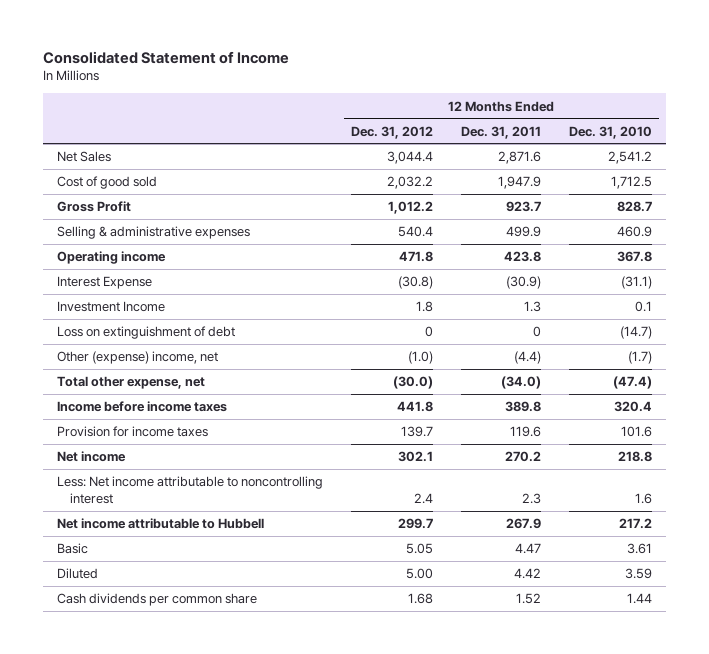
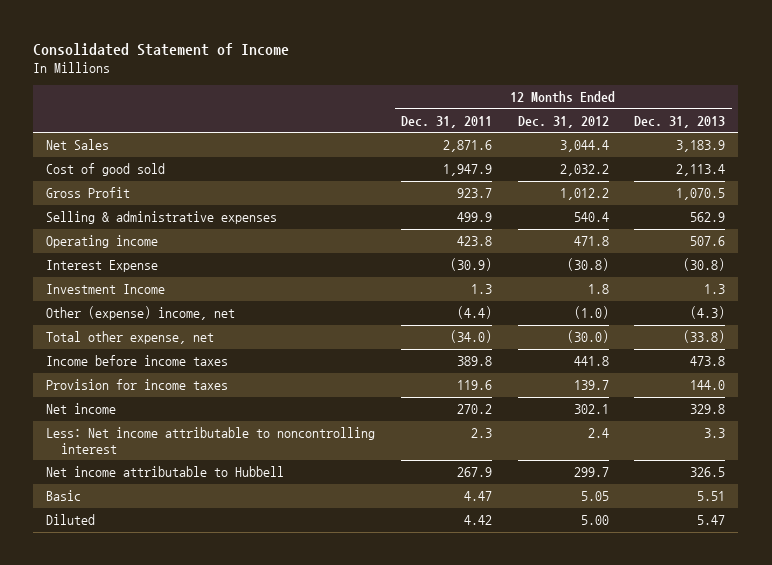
- | 12 Months Ended Dec. 31, 2012 | 12 Months Ended Dec. 31, 2011 | 12 Months Ended Dec. 31, 2010
+ | 12 Months Ended Dec. 31, 2011 | 12 Months Ended Dec. 31, 2012 | 12 Months Ended Dec. 31, 2013
- Loss on extinguishment of debt | 0 | 0 | (14.7)
- Cash dividends per common share | 1.68 | 1.52 | 1.44

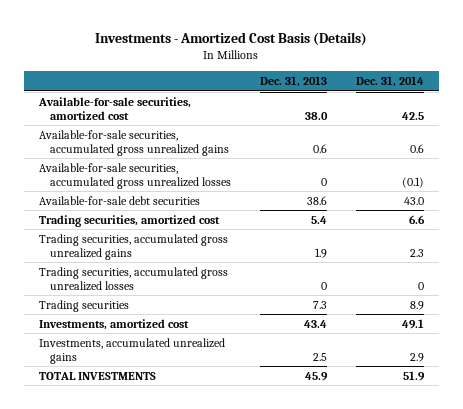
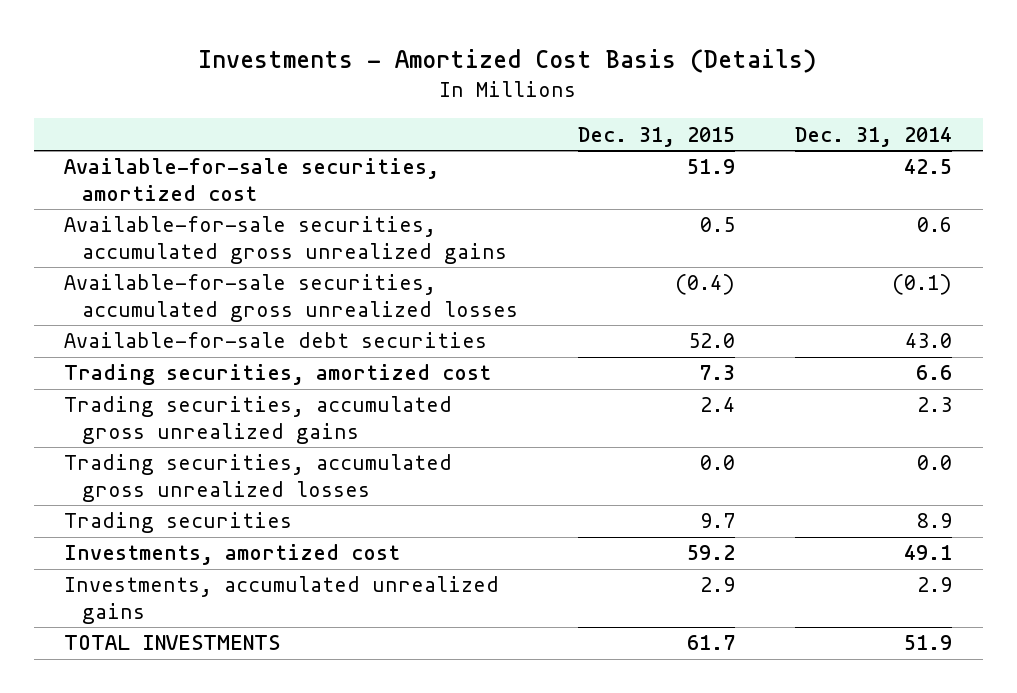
- | Dec. 31, 2013 | Dec. 31, 2014
+ | Dec. 31, 2015 | Dec. 31, 2014
- Trading securities, accumulated gross unrealized losses | 0 | 0
+ Trading securities, accumulated gross unrealized losses | 0.0 | 0.0

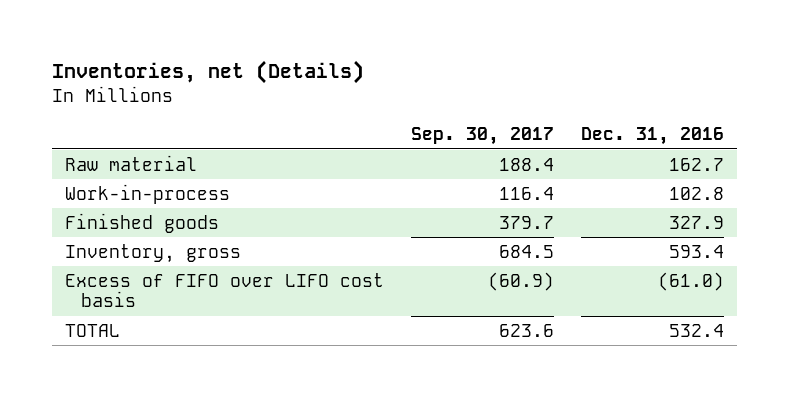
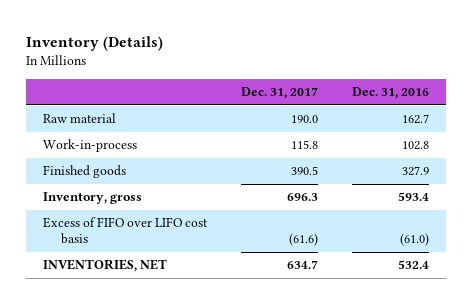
- Inventories, net (Details)
+ Inventory (Details)
- | Sep. 30, 2017 | Dec. 31, 2016
+ | Dec. 31, 2017 | Dec. 31, 2016
- TOTAL | 623.6 | 532.4
+ INVENTORIES, NET | 634.7 | 532.4

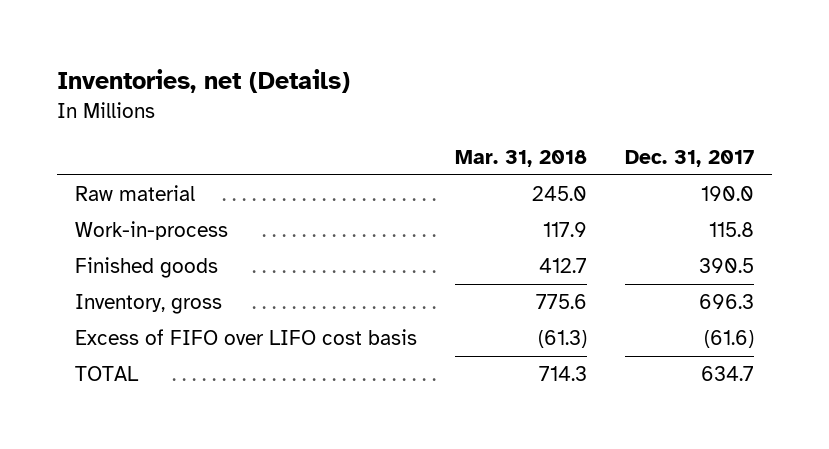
- Inventory (Details)
+ Inventories, net (Details)
- | Dec. 31, 2017 | Dec. 31, 2016
+ | Mar. 31, 2018 | Dec. 31, 2017
- INVENTORIES, NET | 634.7 | 532.4
+ TOTAL | 714.3 | 634.7

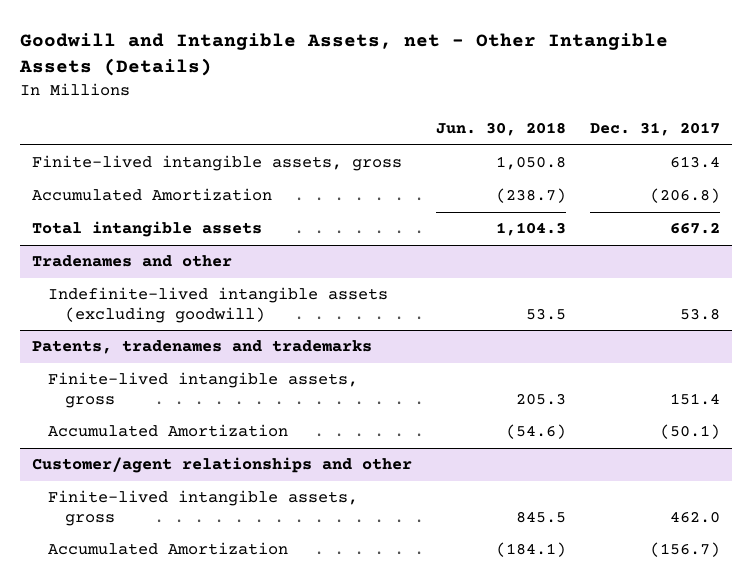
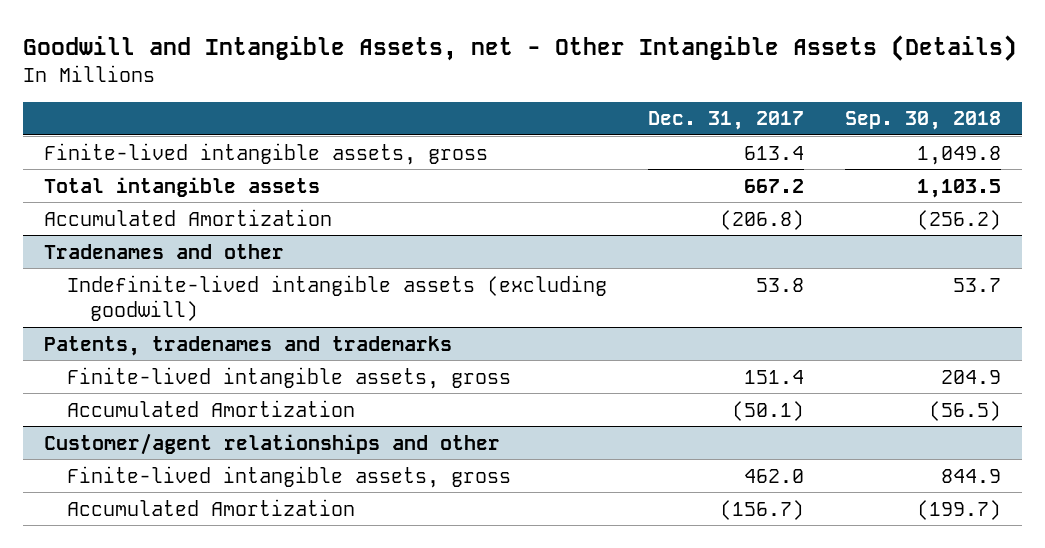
- | Jun. 30, 2018 | Dec. 31, 2017
+ | Dec. 31, 2017 | Sep. 30, 2018
moved down: Accumulated Amortization | (206.8) | (256.2)

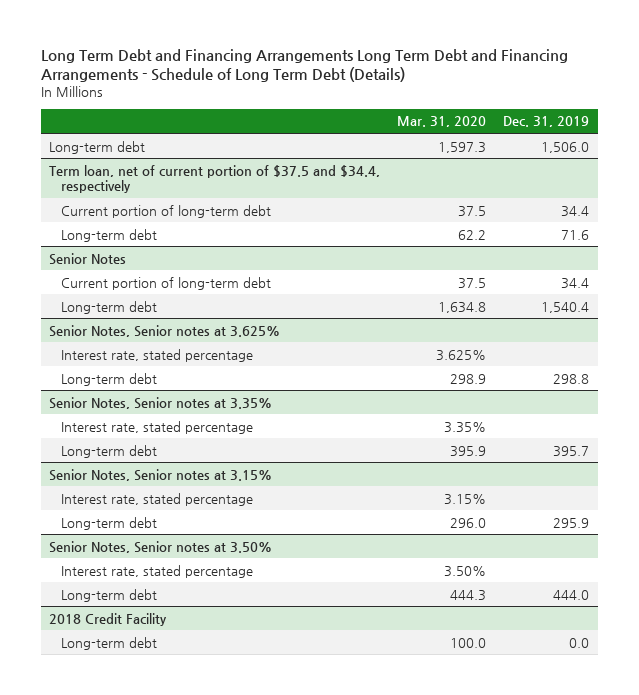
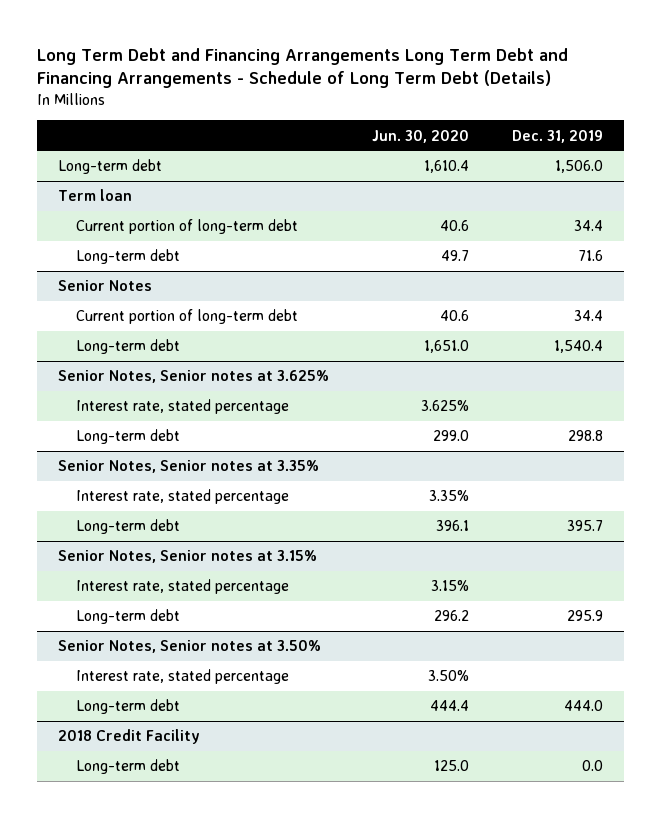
- | Mar. 31, 2020 | Dec. 31, 2019
+ | Jun. 30, 2020 | Dec. 31, 2019
- Term loan, net of current portion of $37.5 and $34.4, respectively
+ Term loan

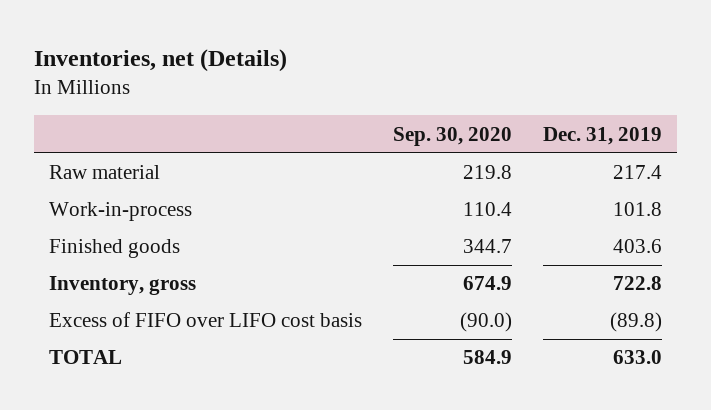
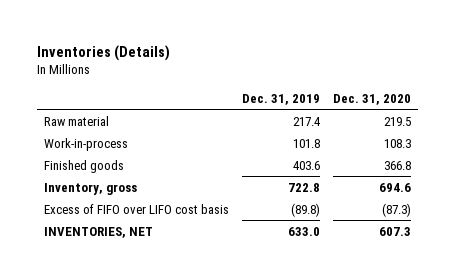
- Inventories, net (Details)
+ Inventories (Details)
- | Sep. 30, 2020 | Dec. 31, 2019
+ | Dec. 31, 2019 | Dec. 31, 2020
- TOTAL | 584.9 | 633.0
+ INVENTORIES, NET | 633.0 | 607.3

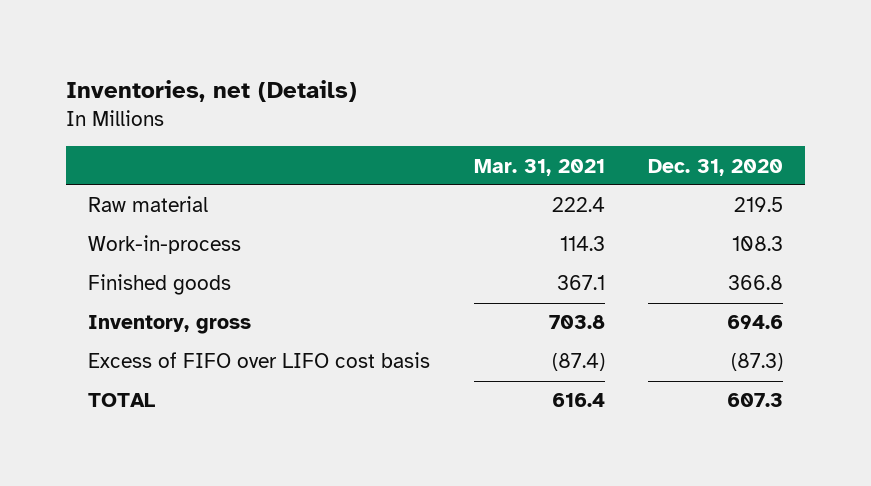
- Inventories (Details)
+ Inventories, net (Details)
- | Dec. 31, 2019 | Dec. 31, 2020
+ | Mar. 31, 2021 | Dec. 31, 2020
- INVENTORIES, NET | 633.0 | 607.3
+ TOTAL | 616.4 | 607.3

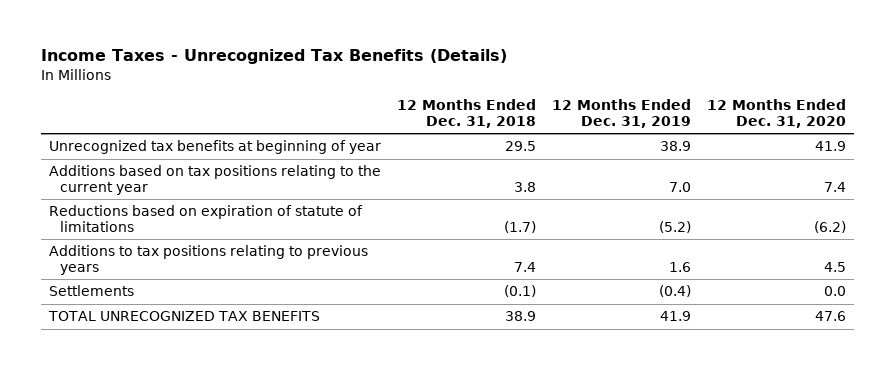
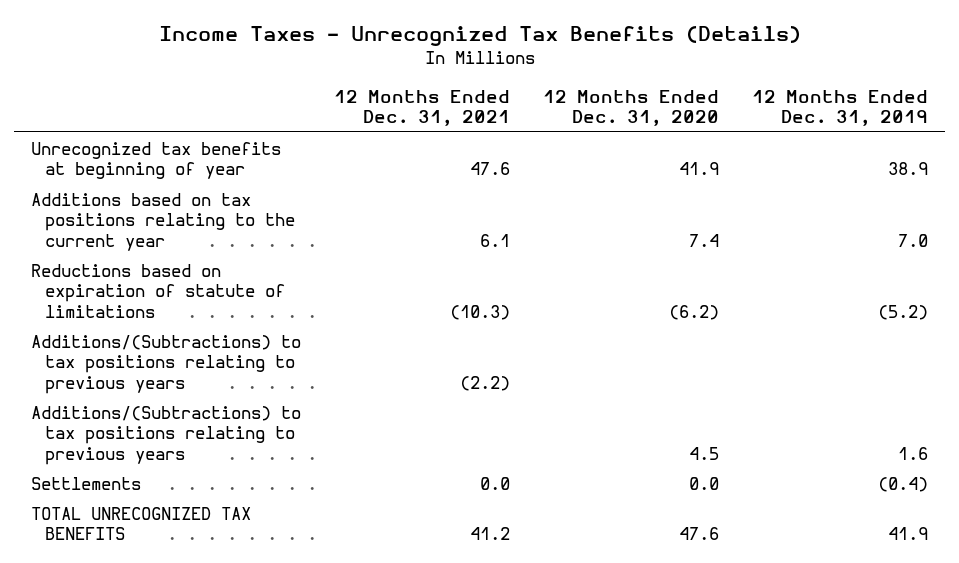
- | 12 Months Ended Dec. 31, 2018 | 12 Months Ended Dec. 31, 2019 | 12 Months Ended Dec. 31, 2020
+ | 12 Months Ended Dec. 31, 2021 | 12 Months Ended Dec. 31, 2020 | 12 Months Ended Dec. 31, 2019
- Additions to tax positions relating to previous years | 7.4 | 1.6 | 4.5
+ Additions/(Subtractions) to tax positions relating to previous years | (2.2) | |
+ Additions/(Subtractions) to tax positions relating to previous years | | 4.5 | 1.6

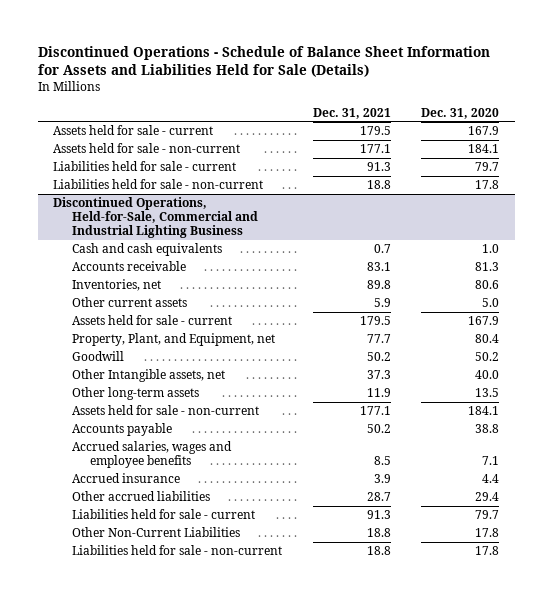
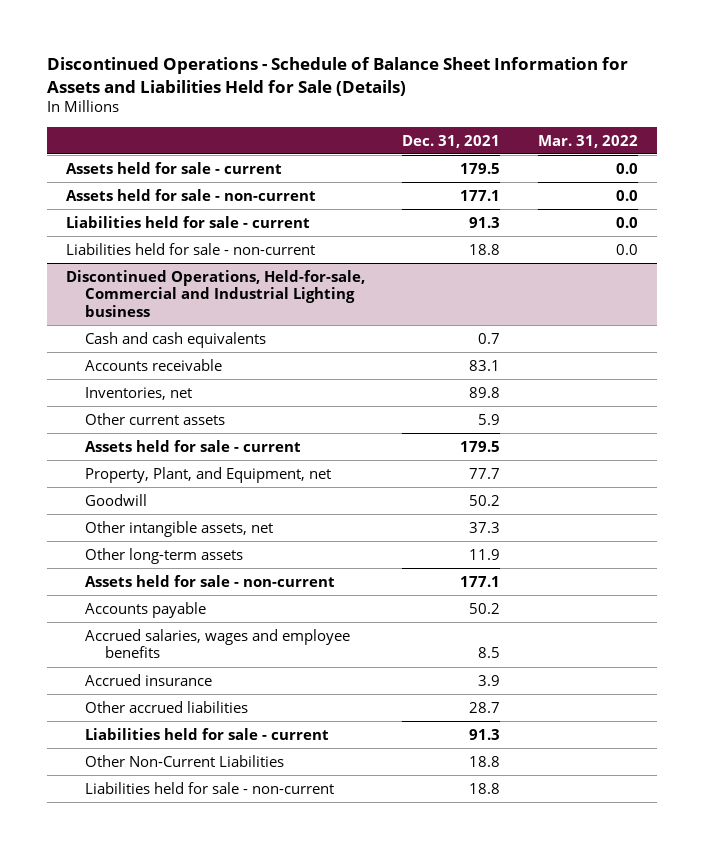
- | Dec. 31, 2021 | Dec. 31, 2020
+ | Dec. 31, 2021 | Mar. 31, 2022
- Discontinued Operations, Held-for-Sale, Commercial and Industrial Lighting Business
+ Discontinued Operations, Held-for-sale, Commercial and Industrial Lighting business
- Other Intangible assets, net | 37.3 | 40.0
+ Other intangible assets, net | 37.3 |

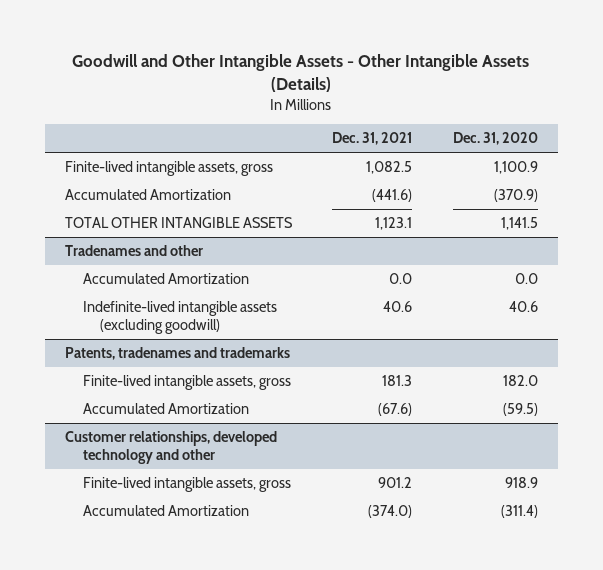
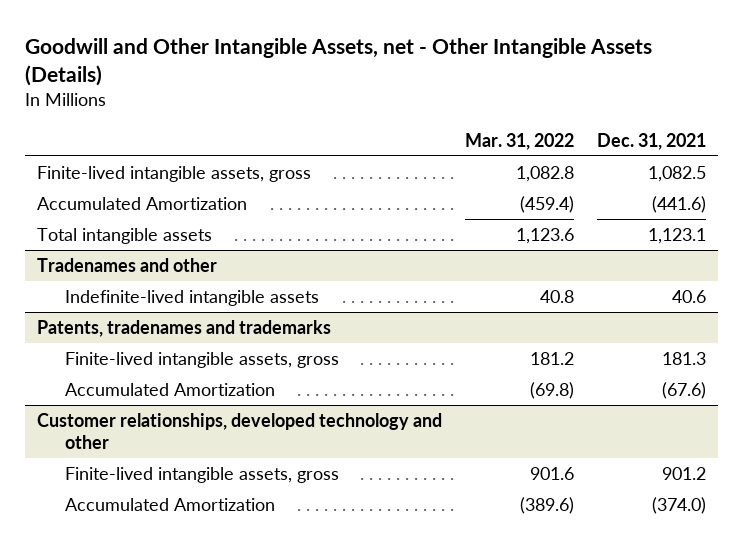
- Goodwill and Other Intangible Assets - Other Intangible Assets (Details)
+ Goodwill and Other Intangible Assets, net - Other Intangible Assets (Details)
- | Dec. 31, 2021 | Dec. 31, 2020
+ | Mar. 31, 2022 | Dec. 31, 2021
- TOTAL OTHER INTANGIBLE ASSETS | 1,123.1 | 1,141.5
+ Total intangible assets | 1,123.6 | 1,123.1
@ Tradenames and other
- Accumulated Amortization | 0.0 | 0.0
- Indefinite-lived intangible assets (excluding goodwill) | 40.6 | 40.6
+ Indefinite-lived intangible assets | 40.8 | 40.6

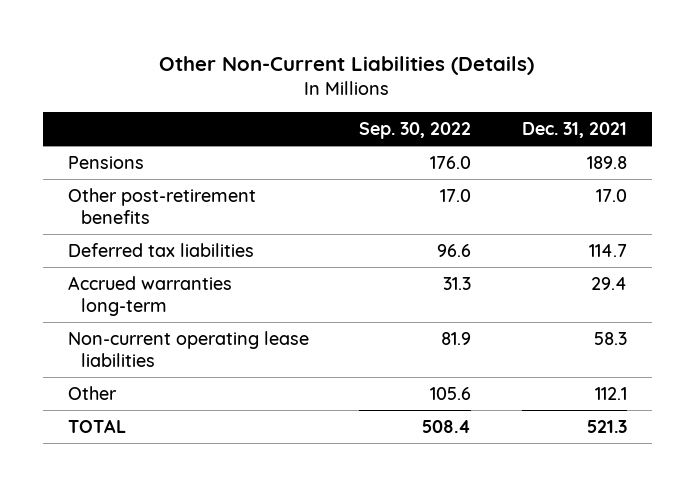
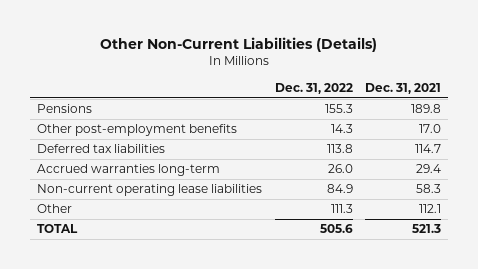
- | Sep. 30, 2022 | Dec. 31, 2021
+ | Dec. 31, 2022 | Dec. 31, 2021
- Other post-retirement benefits | 17.0 | 17.0
+ Other post-employment benefits | 14.3 | 17.0

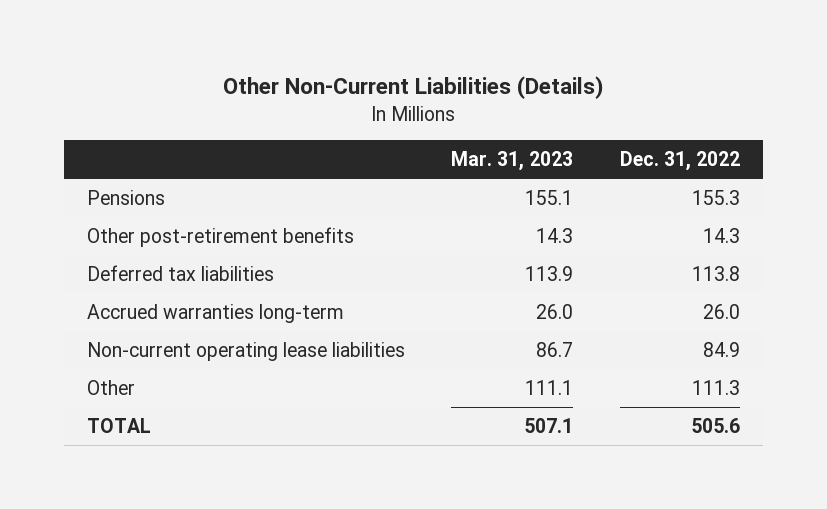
- | Dec. 31, 2022 | Dec. 31, 2021
+ | Mar. 31, 2023 | Dec. 31, 2022
- Other post-employment benefits | 14.3 | 17.0
+ Other post-retirement benefits | 14.3 | 14.3

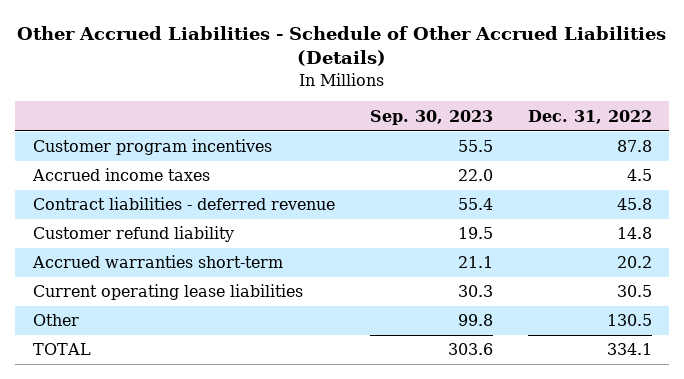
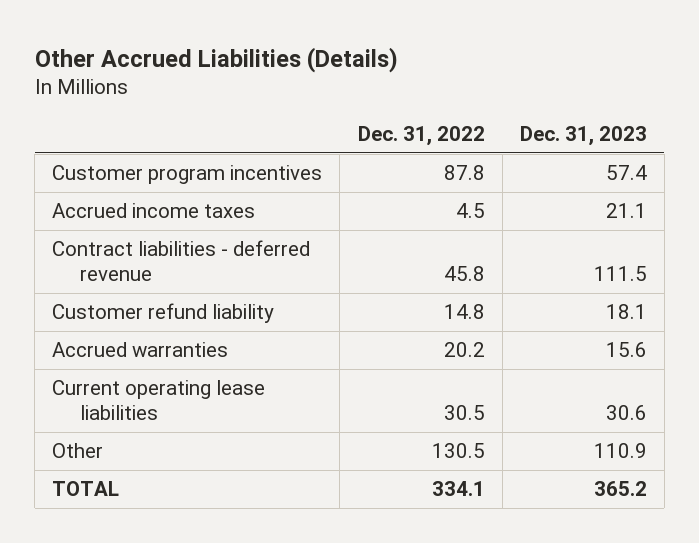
- Other Accrued Liabilities - Schedule of Other Accrued Liabilities (Details)
+ Other Accrued Liabilities (Details)
- | Sep. 30, 2023 | Dec. 31, 2022
+ | Dec. 31, 2022 | Dec. 31, 2023
- Accrued warranties short-term | 21.1 | 20.2
+ Accrued warranties | 20.2 | 15.6

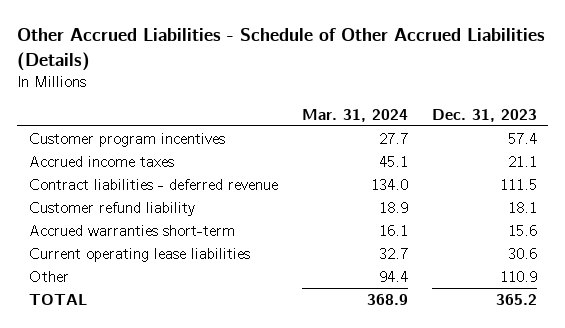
- Other Accrued Liabilities (Details)
+ Other Accrued Liabilities - Schedule of Other Accrued Liabilities (Details)
- | Dec. 31, 2022 | Dec. 31, 2023
+ | Mar. 31, 2024 | Dec. 31, 2023
- Accrued warranties | 20.2 | 15.6
+ Accrued warranties short-term | 16.1 | 15.6

